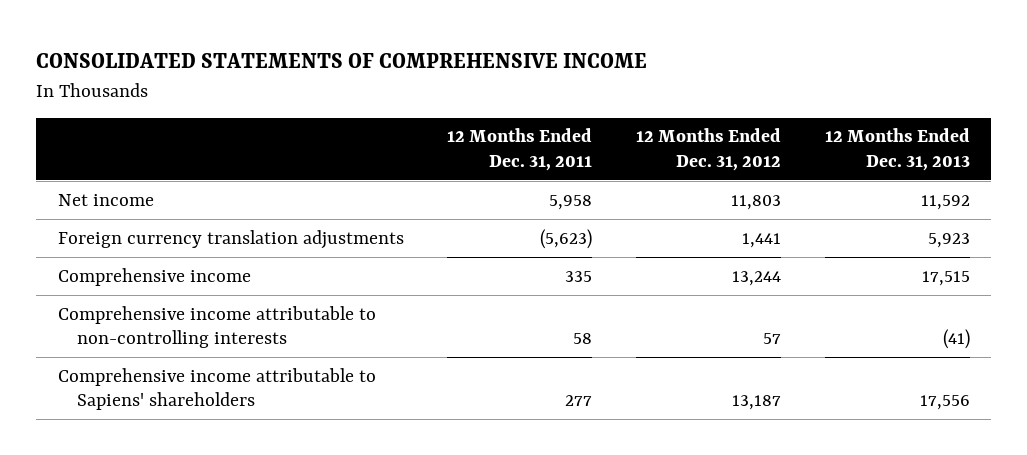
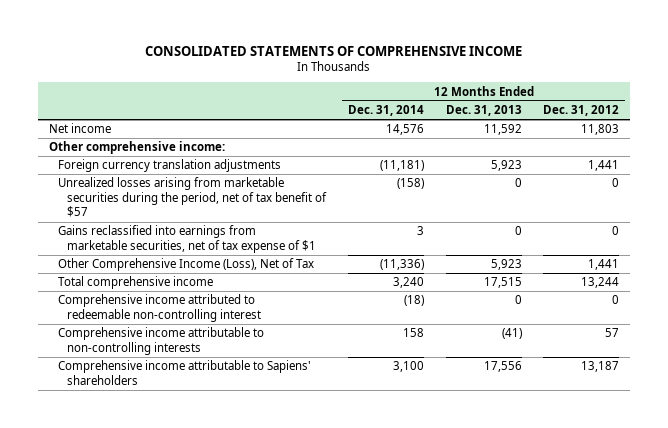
- | 12 Months Ended Dec. 31, 2011 | 12 Months Ended Dec. 31, 2012 | 12 Months Ended Dec. 31, 2013
+ | 12 Months Ended Dec. 31, 2014 | 12 Months Ended Dec. 31, 2013 | 12 Months Ended Dec. 31, 2012
+ Other comprehensive income:
- Comprehensive income | 335 | 13,244 | 17,515
+ Unrealized losses arising from marketable securities during the period, net of tax benefit of $57 | (158) | 0 | 0
+ Gains reclassified into earnings from marketable securities, net of tax expense of $1 | 3 | 0 | 0
+ Other Comprehensive Income (Loss), Net of Tax | (11,336) | 5,923 | 1,441
+ Total comprehensive income | 3,240 | 17,515 | 13,244
+ Comprehensive income attributed to redeemable non-controlling interest | (18) | 0 | 0

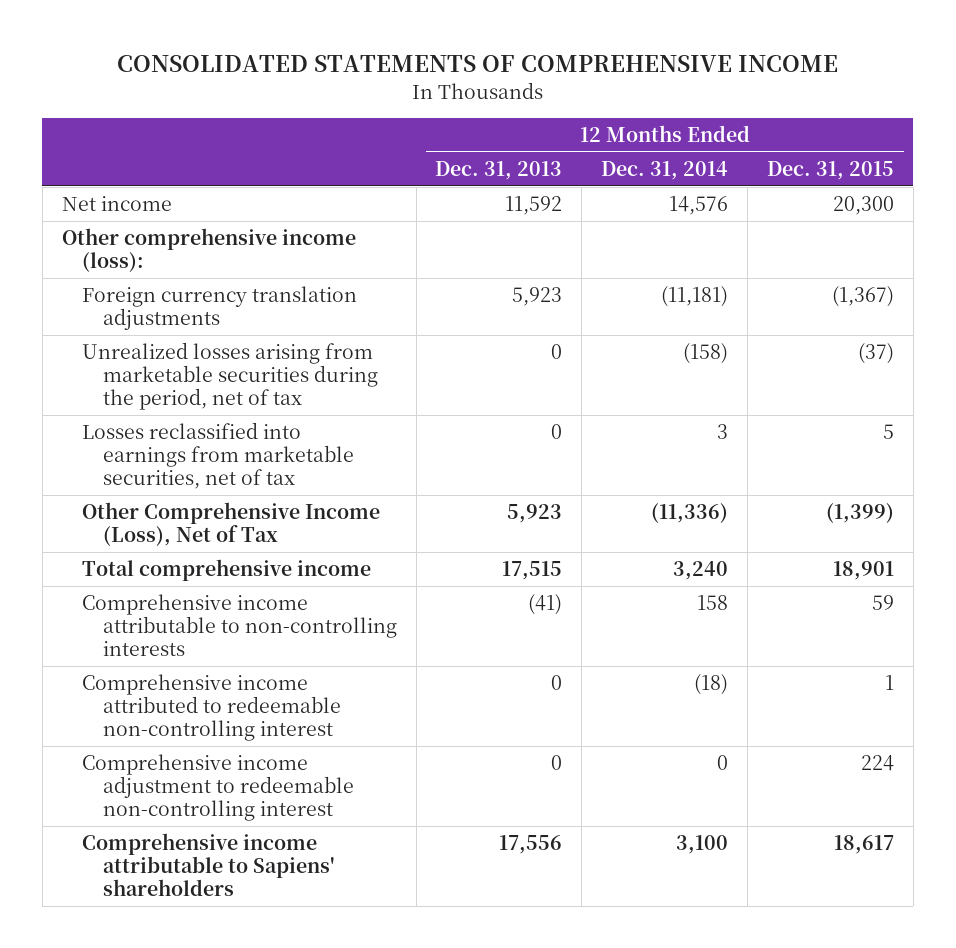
- | 12 Months Ended Dec. 31, 2014 | 12 Months Ended Dec. 31, 2013 | 12 Months Ended Dec. 31, 2012
+ | 12 Months Ended Dec. 31, 2013 | 12 Months Ended Dec. 31, 2014 | 12 Months Ended Dec. 31, 2015
- Other comprehensive income:
+ Other comprehensive income (loss):
- Unrealized losses arising from marketable securities during the period, net of tax benefit of $57 | (158) | 0 | 0
- Gains reclassified into earnings from marketable securities, net of tax expense of $1 | 3 | 0 | 0
+ Unrealized losses arising from marketable securities during the period, net of tax | 0 | (158) | (37)
+ Losses reclassified into earnings from marketable securities, net of tax | 0 | 3 | 5
moved down: Comprehensive income attributed to redeemable non-controlling interest | 0 | (18) | 1
+ Comprehensive income adjustment to redeemable non-controlling interest | 0 | 0 | 224

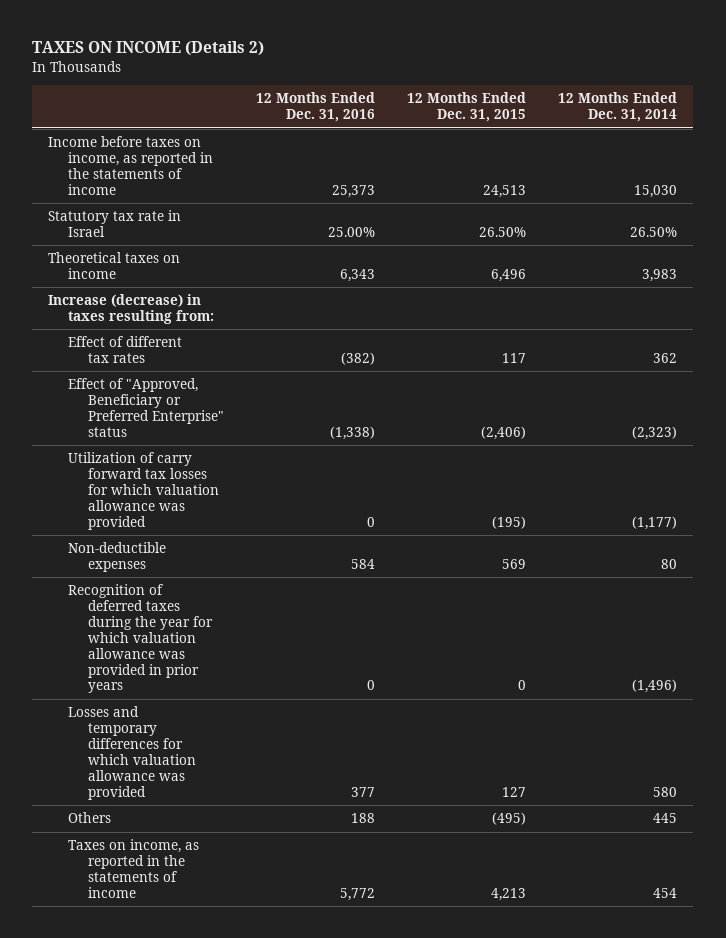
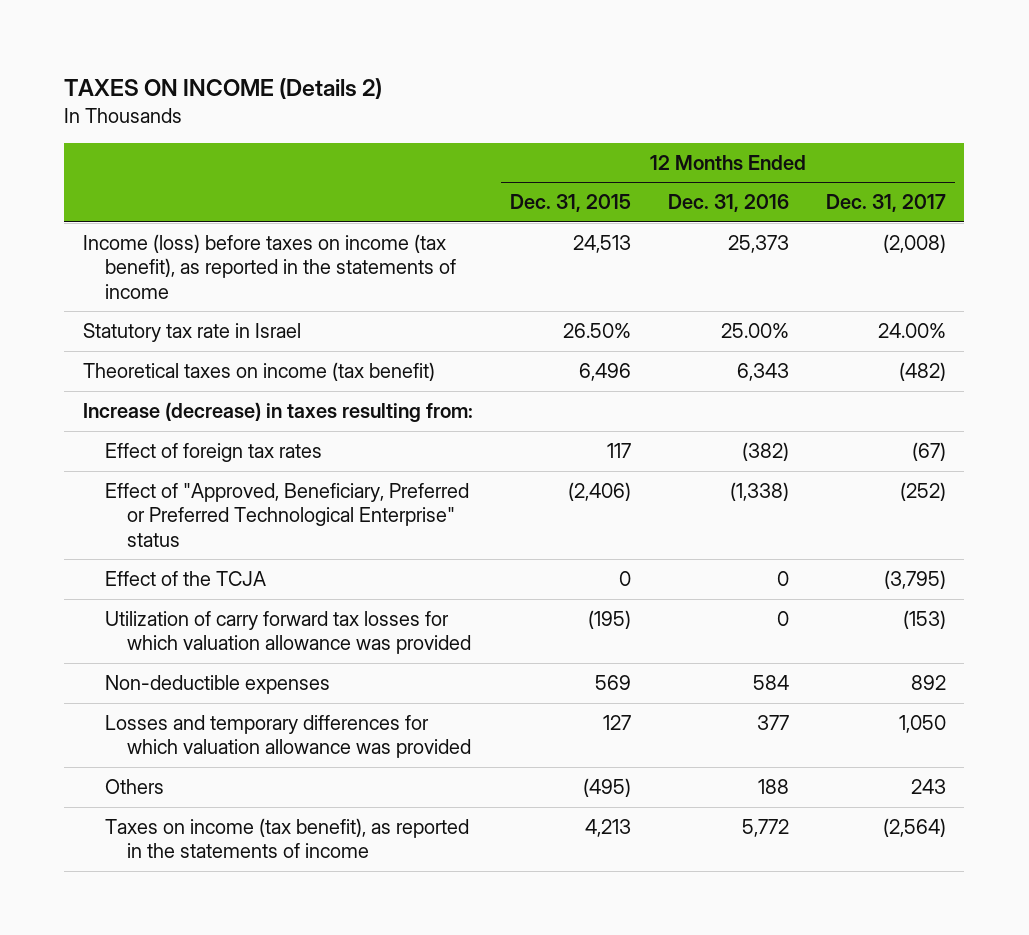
- | 12 Months Ended Dec. 31, 2016 | 12 Months Ended Dec. 31, 2015 | 12 Months Ended Dec. 31, 2014
+ | 12 Months Ended Dec. 31, 2015 | 12 Months Ended Dec. 31, 2016 | 12 Months Ended Dec. 31, 2017
- Income before taxes on income, as reported in the statements of income | 25,373 | 24,513 | 15,030
+ Income (loss) before taxes on income (tax benefit), as reported in the statements of income | 24,513 | 25,373 | (2,008)
- Theoretical taxes on income | 6,343 | 6,496 | 3,983
+ Theoretical taxes on income (tax benefit) | 6,496 | 6,343 | (482)
- Effect of different tax rates | (382) | 117 | 362
- Effect of "Approved, Beneficiary or Preferred Enterprise" status | (1,338) | (2,406) | (2,323)
+ Effect of foreign tax rates | 117 | (382) | (67)
+ Effect of "Approved, Beneficiary, Preferred or Preferred Technological Enterprise" status | (2,406) | (1,338) | (252)
+ Effect of the TCJA | 0 | 0 | (3,795)
- Recognition of deferred taxes during the year for which valuation allowance was provided in prior years | 0 | 0 | (1,496)
- Taxes on income, as reported in the statements of income | 5,772 | 4,213 | 454
+ Taxes on income (tax benefit), as reported in the statements of income | 4,213 | 5,772 | (2,564)

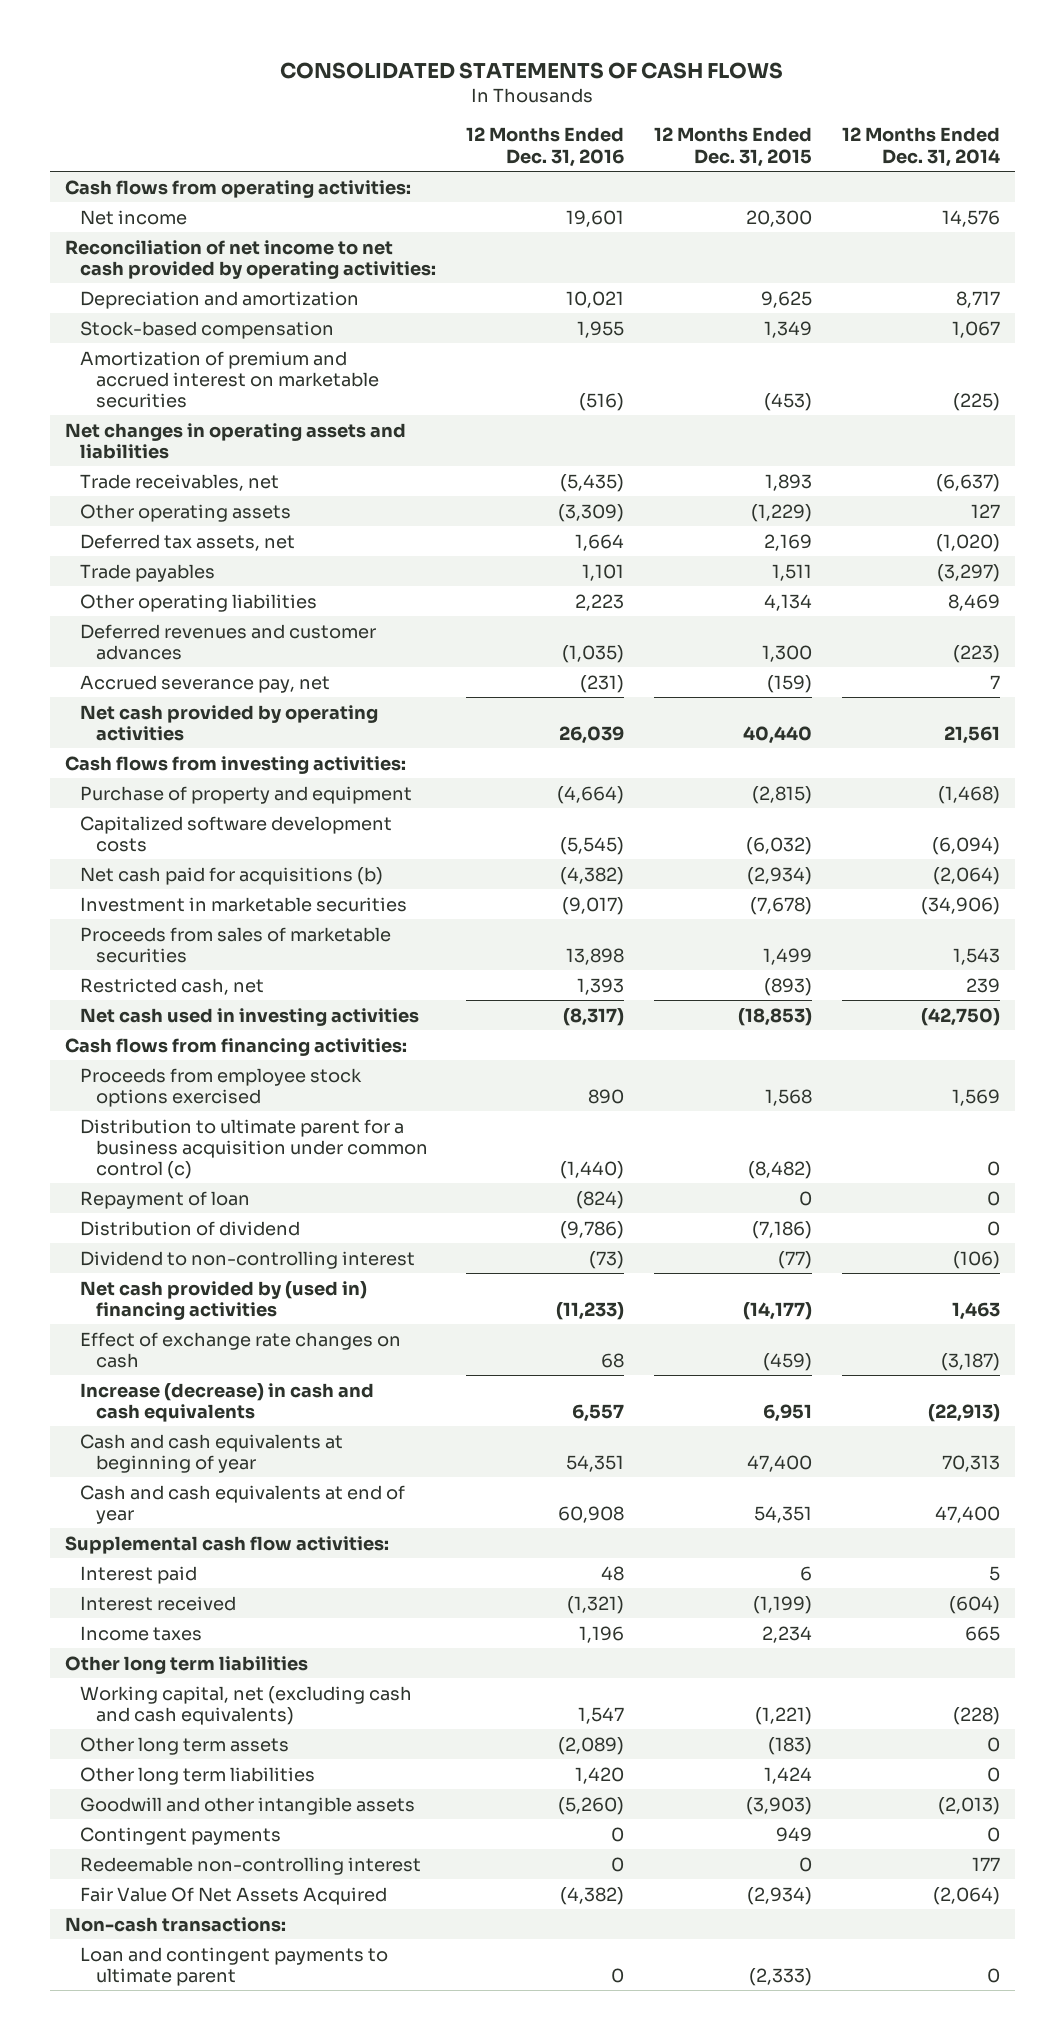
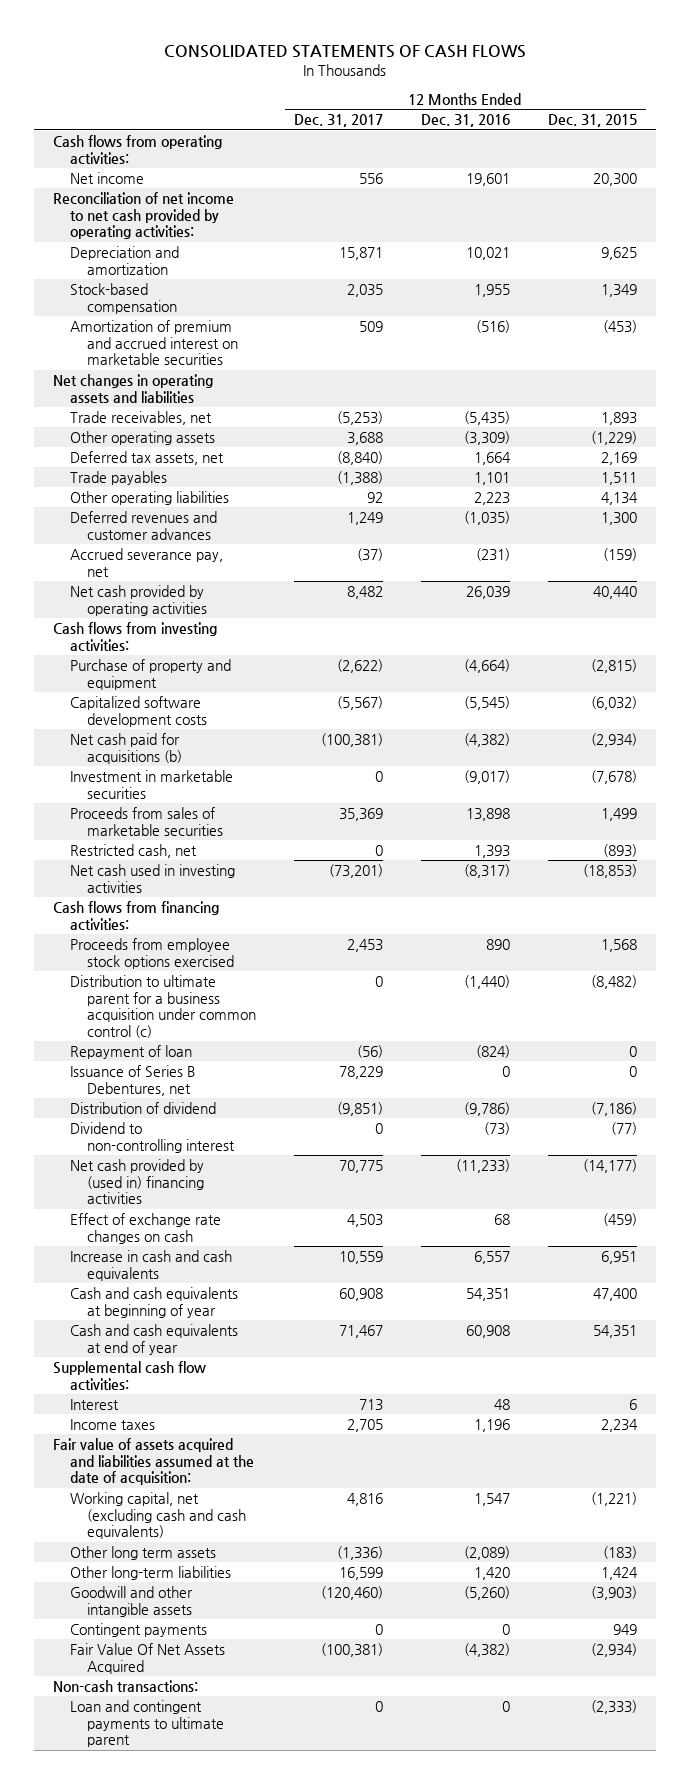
- | 12 Months Ended Dec. 31, 2016 | 12 Months Ended Dec. 31, 2015 | 12 Months Ended Dec. 31, 2014
+ | 12 Months Ended Dec. 31, 2017 | 12 Months Ended Dec. 31, 2016 | 12 Months Ended Dec. 31, 2015
+ Issuance of Series B Debentures, net | 78,229 | 0 | 0
- Increase (decrease) in cash and cash equivalents | 6,557 | 6,951 | (22,913)
+ Increase in cash and cash equivalents | 10,559 | 6,557 | 6,951
- Interest paid | 48 | 6 | 5
- Interest received | (1,321) | (1,199) | (604)
+ Interest | 713 | 48 | 6
- Other long term liabilities
+ Fair value of assets acquired and liabilities assumed at the date of acquisition:
- Other long term liabilities | 1,420 | 1,424 | 0
+ Other long-term liabilities | 16,599 | 1,420 | 1,424
- Redeemable non-controlling interest | 0 | 0 | 177

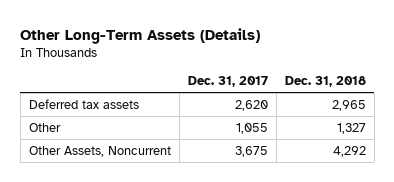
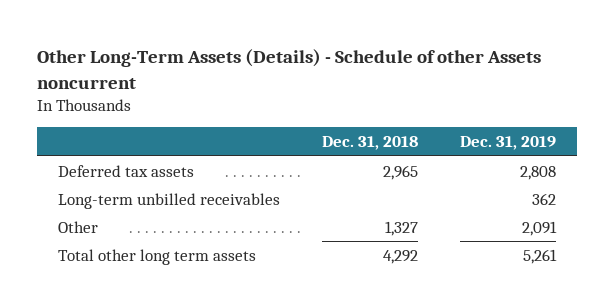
- Other Long-Term Assets (Details)
+ Other Long-Term Assets (Details) - Schedule of other Assets noncurrent
- | Dec. 31, 2017 | Dec. 31, 2018
+ | Dec. 31, 2018 | Dec. 31, 2019
+ Long-term unbilled receivables | | 362
- Other Assets, Noncurrent | 3,675 | 4,292
+ Total other long term assets | 4,292 | 5,261

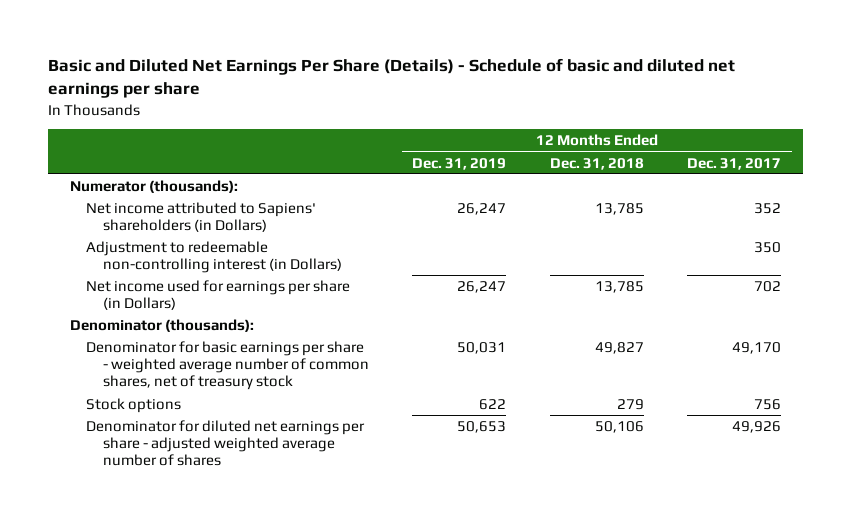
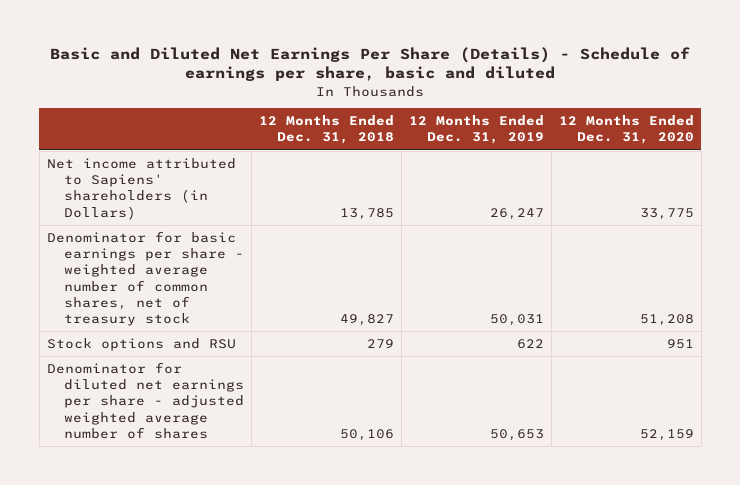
- Basic and Diluted Net Earnings Per Share (Details) - Schedule of basic and diluted net earnings per share
+ Basic and Diluted Net Earnings Per Share (Details) - Schedule of earnings per share, basic and diluted
- | 12 Months Ended Dec. 31, 2019 | 12 Months Ended Dec. 31, 2018 | 12 Months Ended Dec. 31, 2017
+ | 12 Months Ended Dec. 31, 2018 | 12 Months Ended Dec. 31, 2019 | 12 Months Ended Dec. 31, 2020
- Numerator (thousands):
- Adjustment to redeemable non-controlling interest (in Dollars) | | | 350
- Net income used for earnings per share (in Dollars) | 26,247 | 13,785 | 702
- Denominator (thousands):
- Stock options | 622 | 279 | 756
+ Stock options and RSU | 279 | 622 | 951

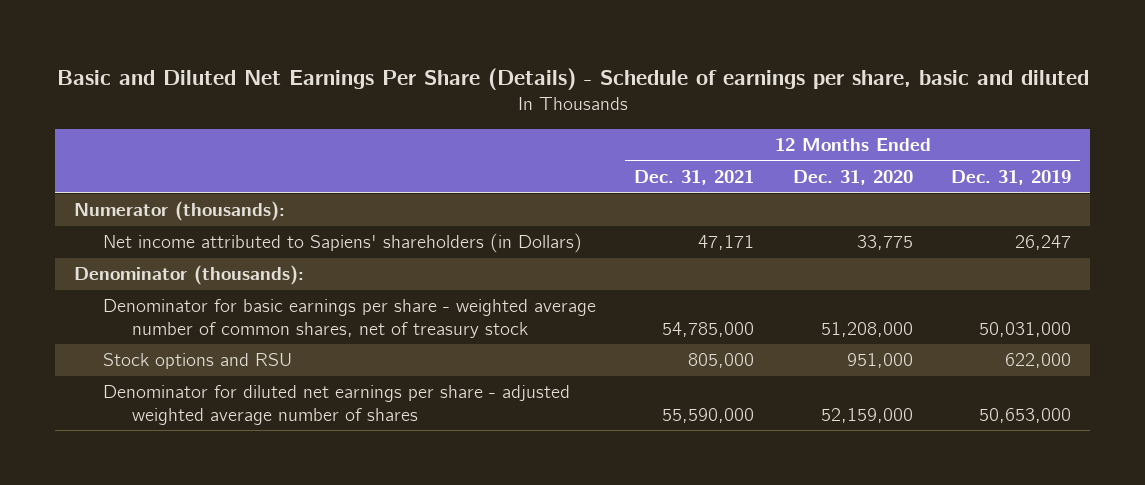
- | 12 Months Ended Dec. 31, 2018 | 12 Months Ended Dec. 31, 2019 | 12 Months Ended Dec. 31, 2020
+ | 12 Months Ended Dec. 31, 2021 | 12 Months Ended Dec. 31, 2020 | 12 Months Ended Dec. 31, 2019
+ Numerator (thousands):
- Denominator for basic earnings per share - weighted average number of common shares, net of treasury stock | 49,827 | 50,031 | 51,208
- Stock options and RSU | 279 | 622 | 951
- Denominator for diluted net earnings per share - adjusted weighted average number of shares | 50,106 | 50,653 | 52,159
+ Denominator (thousands):
+ Denominator for basic earnings per share - weighted average number of common shares, net of treasury stock | 54,785,000 | 51,208,000 | 50,031,000
+ Stock options and RSU | 805,000 | 951,000 | 622,000
+ Denominator for diluted net earnings per share - adjusted weighted average number of shares | 55,590,000 | 52,159,000 | 50,653,000

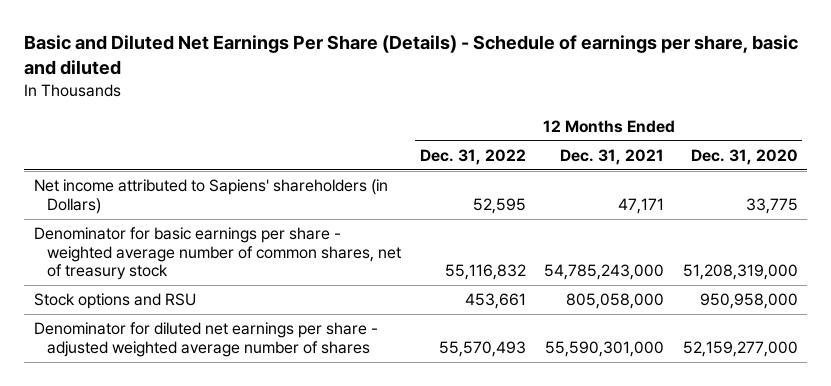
- | 12 Months Ended Dec. 31, 2021 | 12 Months Ended Dec. 31, 2020 | 12 Months Ended Dec. 31, 2019
+ | 12 Months Ended Dec. 31, 2022 | 12 Months Ended Dec. 31, 2021 | 12 Months Ended Dec. 31, 2020
- Numerator (thousands):
- Denominator (thousands):
- Denominator for basic earnings per share - weighted average number of common shares, net of treasury stock | 54,785,000 | 51,208,000 | 50,031,000
- Stock options and RSU | 805,000 | 951,000 | 622,000
- Denominator for diluted net earnings per share - adjusted weighted average number of shares | 55,590,000 | 52,159,000 | 50,653,000
+ Denominator for basic earnings per share - weighted average number of common shares, net of treasury stock | 55,116,832 | 54,785,243,000 | 51,208,319,000
+ Stock options and RSU | 453,661 | 805,058,000 | 950,958,000
+ Denominator for diluted net earnings per share - adjusted weighted average number of shares | 55,570,493 | 55,590,301,000 | 52,159,277,000

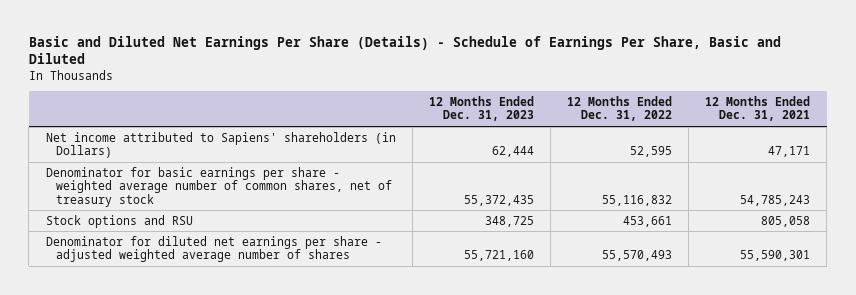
- Basic and Diluted Net Earnings Per Share (Details) - Schedule of earnings per share, basic and diluted
+ Basic and Diluted Net Earnings Per Share (Details) - Schedule of Earnings Per Share, Basic and Diluted
- | 12 Months Ended Dec. 31, 2022 | 12 Months Ended Dec. 31, 2021 | 12 Months Ended Dec. 31, 2020
+ | 12 Months Ended Dec. 31, 2023 | 12 Months Ended Dec. 31, 2022 | 12 Months Ended Dec. 31, 2021
- Denominator for basic earnings per share - weighted average number of common shares, net of treasury stock | 55,116,832 | 54,785,243,000 | 51,208,319,000
- Stock options and RSU | 453,661 | 805,058,000 | 950,958,000
- Denominator for diluted net earnings per share - adjusted weighted average number of shares | 55,570,493 | 55,590,301,000 | 52,159,277,000
+ Denominator for basic earnings per share - weighted average number of common shares, net of treasury stock | 55,372,435 | 55,116,832 | 54,785,243
+ Stock options and RSU | 348,725 | 453,661 | 805,058
+ Denominator for diluted net earnings per share - adjusted weighted average number of shares | 55,721,160 | 55,570,493 | 55,590,301

